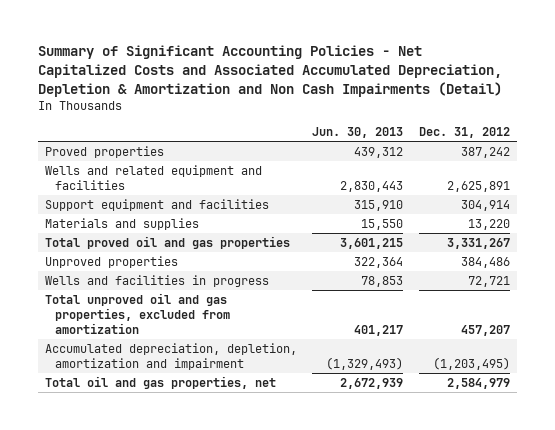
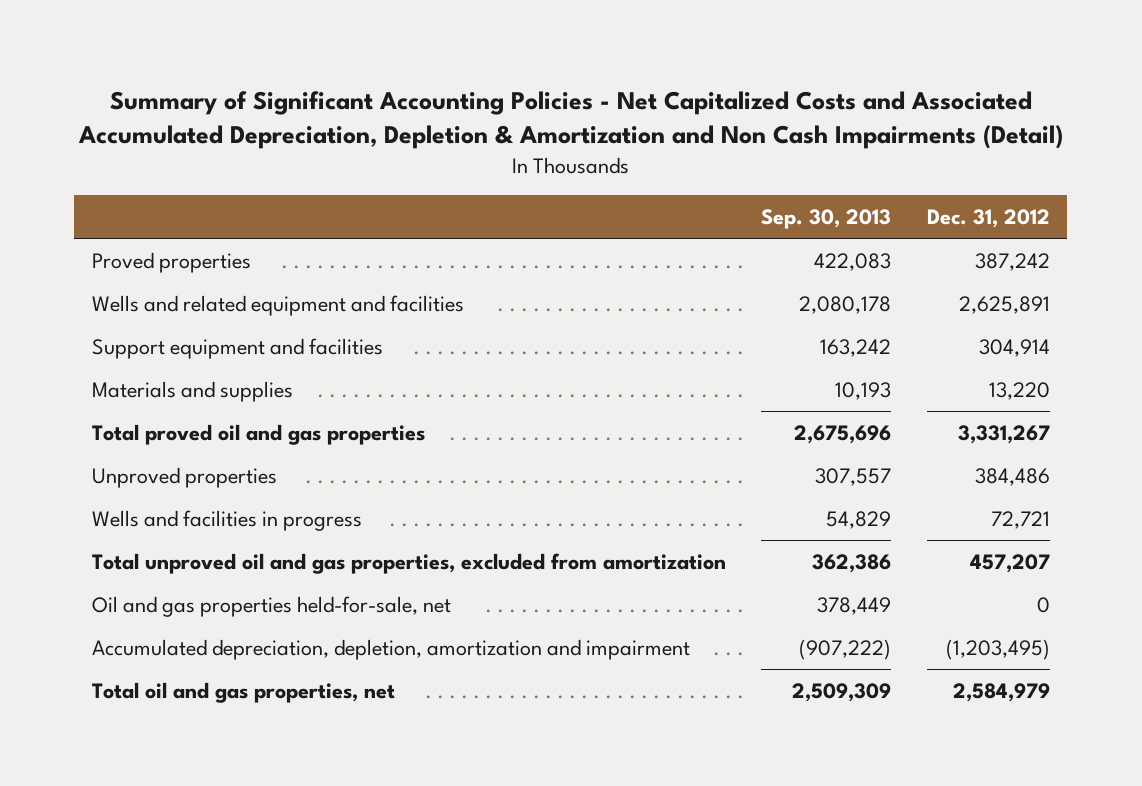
- | Jun. 30, 2013 | Dec. 31, 2012
+ | Sep. 30, 2013 | Dec. 31, 2012
+ Oil and gas properties held-for-sale, net | 378,449 | 0

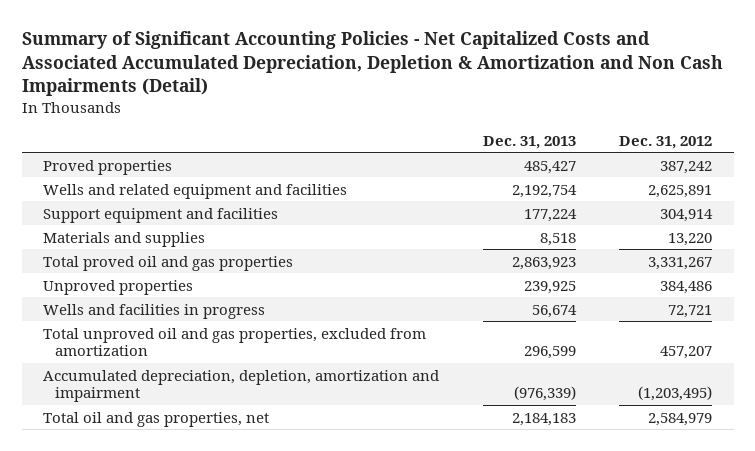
- | Sep. 30, 2013 | Dec. 31, 2012
+ | Dec. 31, 2013 | Dec. 31, 2012
- Oil and gas properties held-for-sale, net | 378,449 | 0

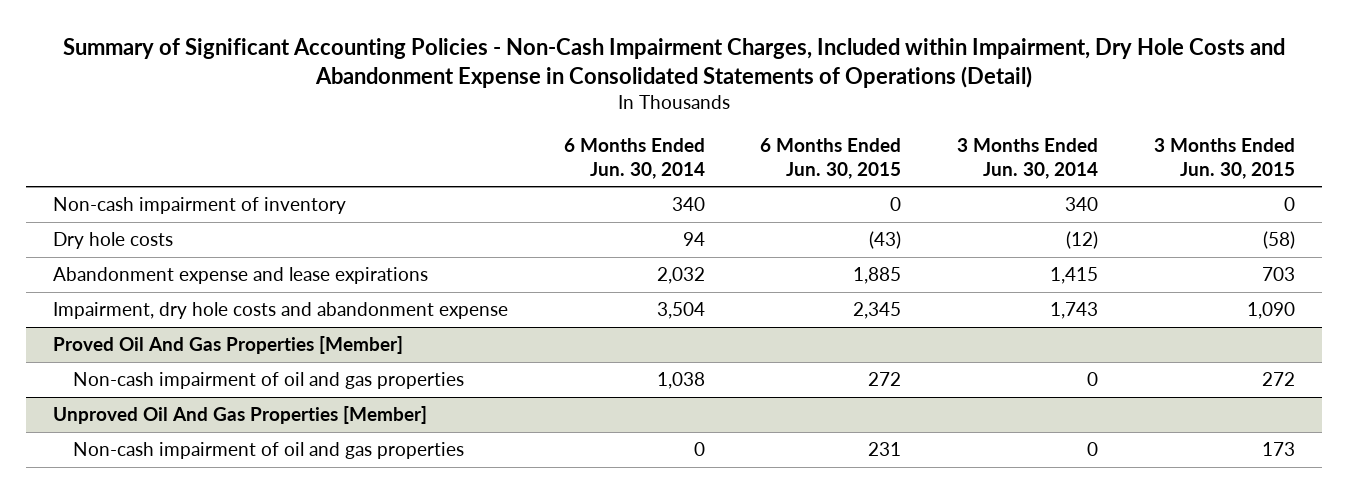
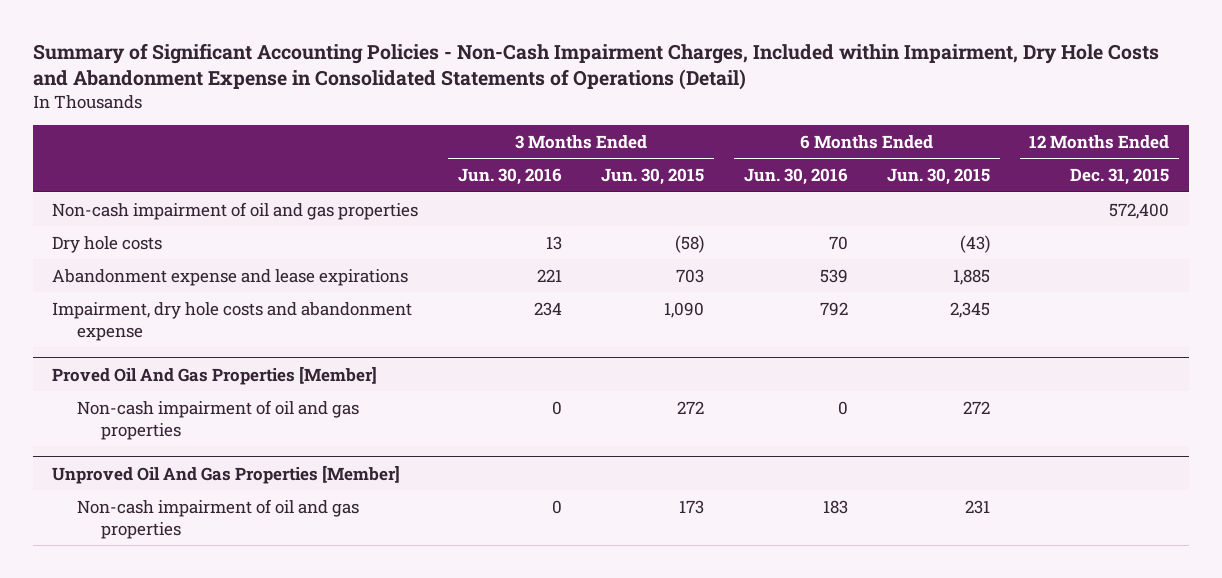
- | 6 Months Ended Jun. 30, 2014 | 6 Months Ended Jun. 30, 2015 | 3 Months Ended Jun. 30, 2014 | 3 Months Ended Jun. 30, 2015
+ | 3 Months Ended Jun. 30, 2016 | 3 Months Ended Jun. 30, 2015 | 6 Months Ended Jun. 30, 2016 | 6 Months Ended Jun. 30, 2015 | 12 Months Ended Dec. 31, 2015
- Non-cash impairment of inventory | 340 | 0 | 340 | 0
+ Non-cash impairment of oil and gas properties | | | | | 572,400

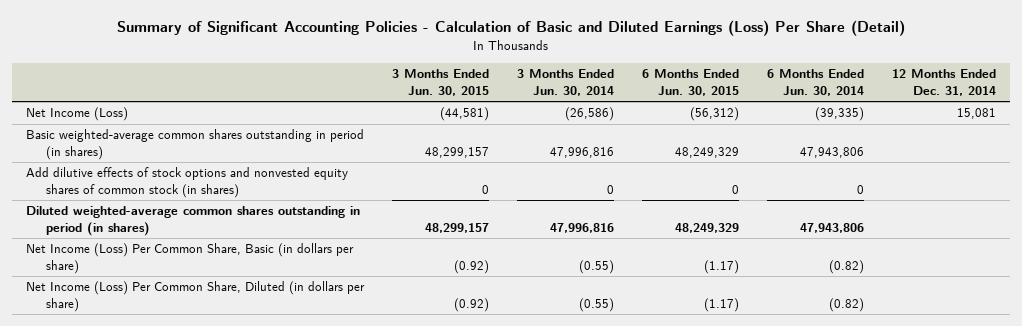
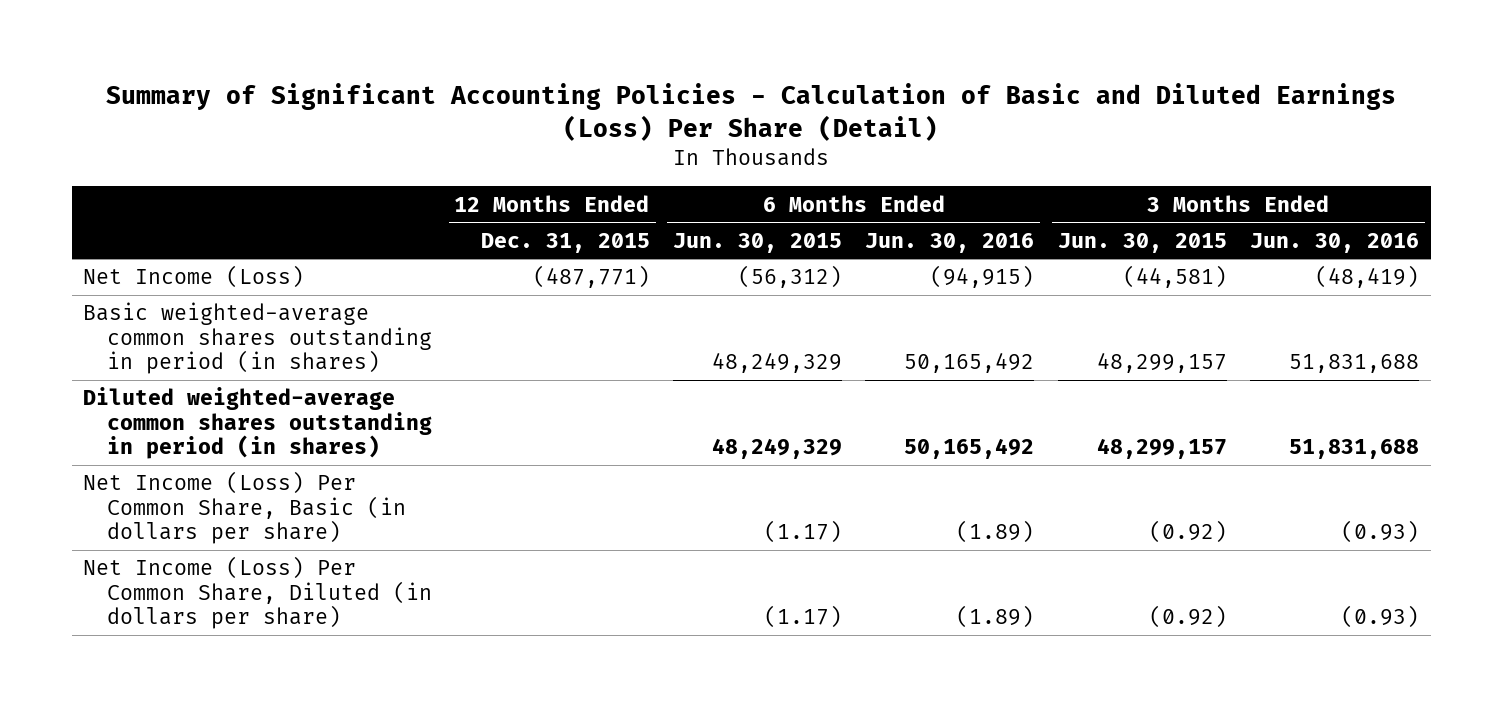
- | 3 Months Ended Jun. 30, 2015 | 3 Months Ended Jun. 30, 2014 | 6 Months Ended Jun. 30, 2015 | 6 Months Ended Jun. 30, 2014 | 12 Months Ended Dec. 31, 2014
+ | 12 Months Ended Dec. 31, 2015 | 6 Months Ended Jun. 30, 2015 | 6 Months Ended Jun. 30, 2016 | 3 Months Ended Jun. 30, 2015 | 3 Months Ended Jun. 30, 2016
- Add dilutive effects of stock options and nonvested equity shares of common stock (in shares) | 0 | 0 | 0 | 0 |

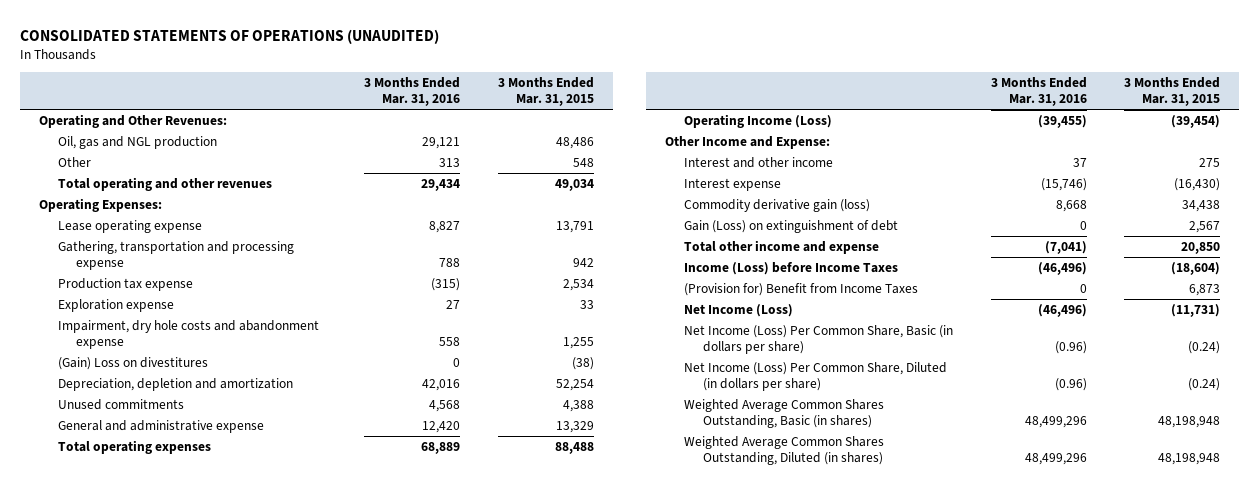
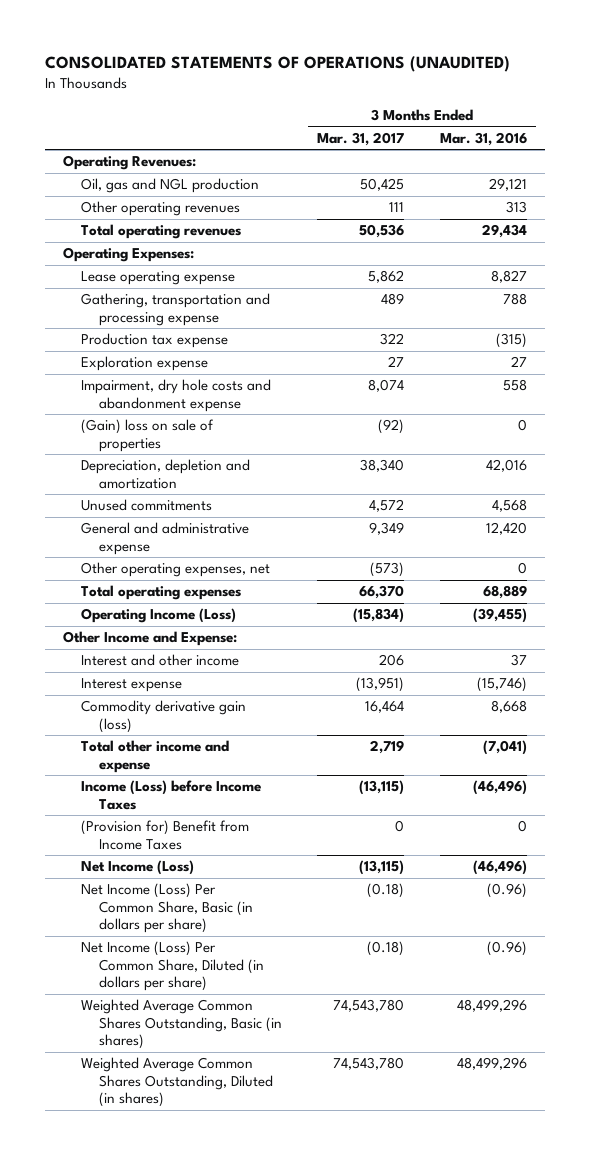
- | 3 Months Ended Mar. 31, 2016 | 3 Months Ended Mar. 31, 2015
+ | 3 Months Ended Mar. 31, 2017 | 3 Months Ended Mar. 31, 2016
- Operating and Other Revenues:
+ Operating Revenues:
- Other | 313 | 548
- Total operating and other revenues | 29,434 | 49,034
+ Other operating revenues | 111 | 313
+ Total operating revenues | 50,536 | 29,434
- (Gain) Loss on divestitures | 0 | (38)
+ (Gain) loss on sale of properties | (92) | 0
+ Other operating expenses, net | (573) | 0
- Gain (Loss) on extinguishment of debt | 0 | 2,567

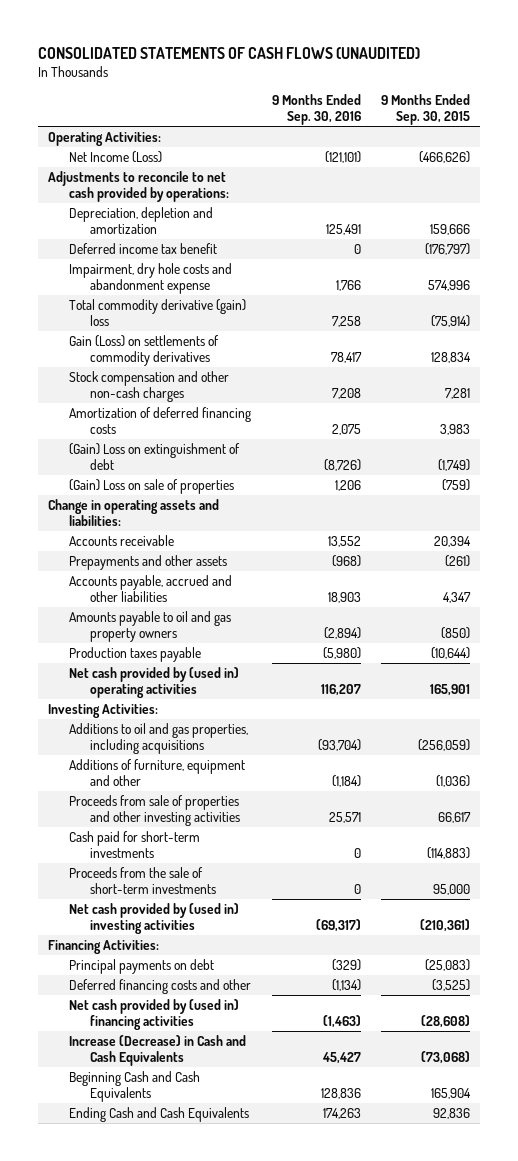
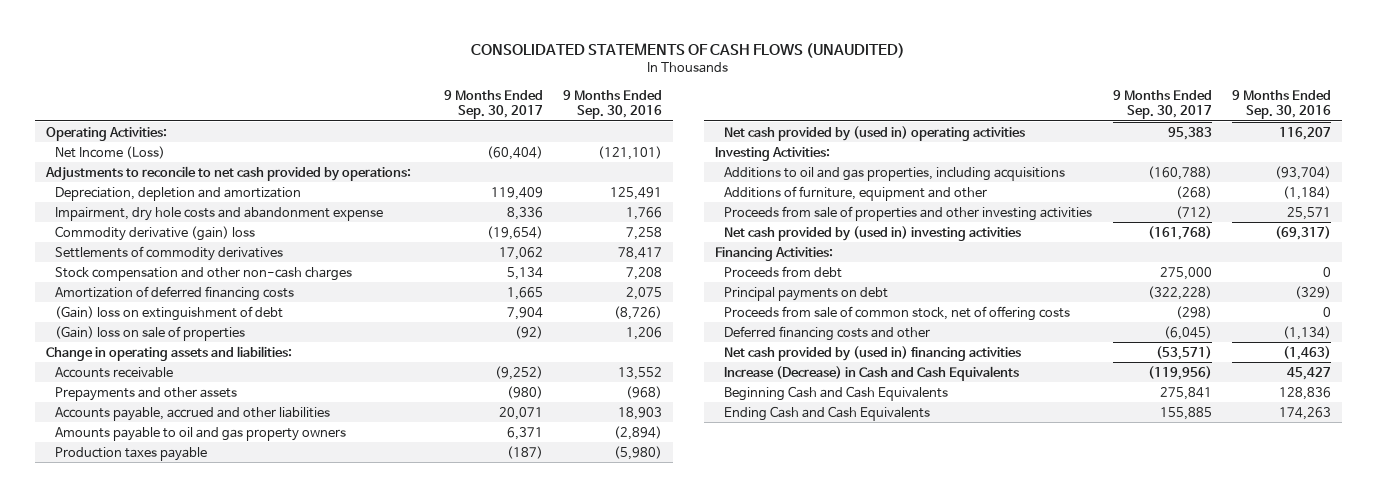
- | 9 Months Ended Sep. 30, 2016 | 9 Months Ended Sep. 30, 2015
+ | 9 Months Ended Sep. 30, 2017 | 9 Months Ended Sep. 30, 2016
- Deferred income tax benefit | 0 | (176,797)
- Total commodity derivative (gain) loss | 7,258 | (75,914)
- Gain (Loss) on settlements of commodity derivatives | 78,417 | 128,834
+ Commodity derivative (gain) loss | (19,654) | 7,258
+ Settlements of commodity derivatives | 17,062 | 78,417
- (Gain) Loss on extinguishment of debt | (8,726) | (1,749)
- (Gain) Loss on sale of properties | 1,206 | (759)
+ (Gain) loss on extinguishment of debt | 7,904 | (8,726)
+ (Gain) loss on sale of properties | (92) | 1,206
- Cash paid for short-term investments | 0 | (114,883)
- Proceeds from the sale of short-term investments | 0 | 95,000
+ Proceeds from debt | 275,000 | 0
+ Proceeds from sale of common stock, net of offering costs | (298) | 0

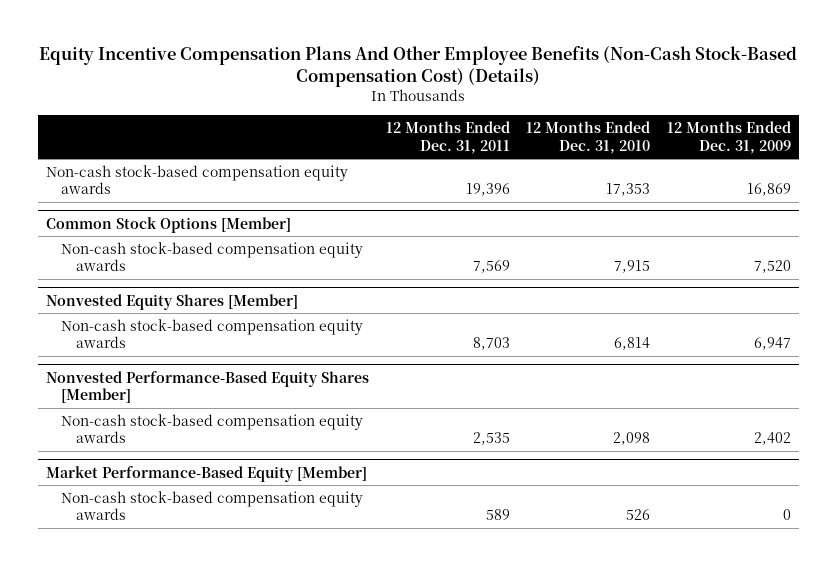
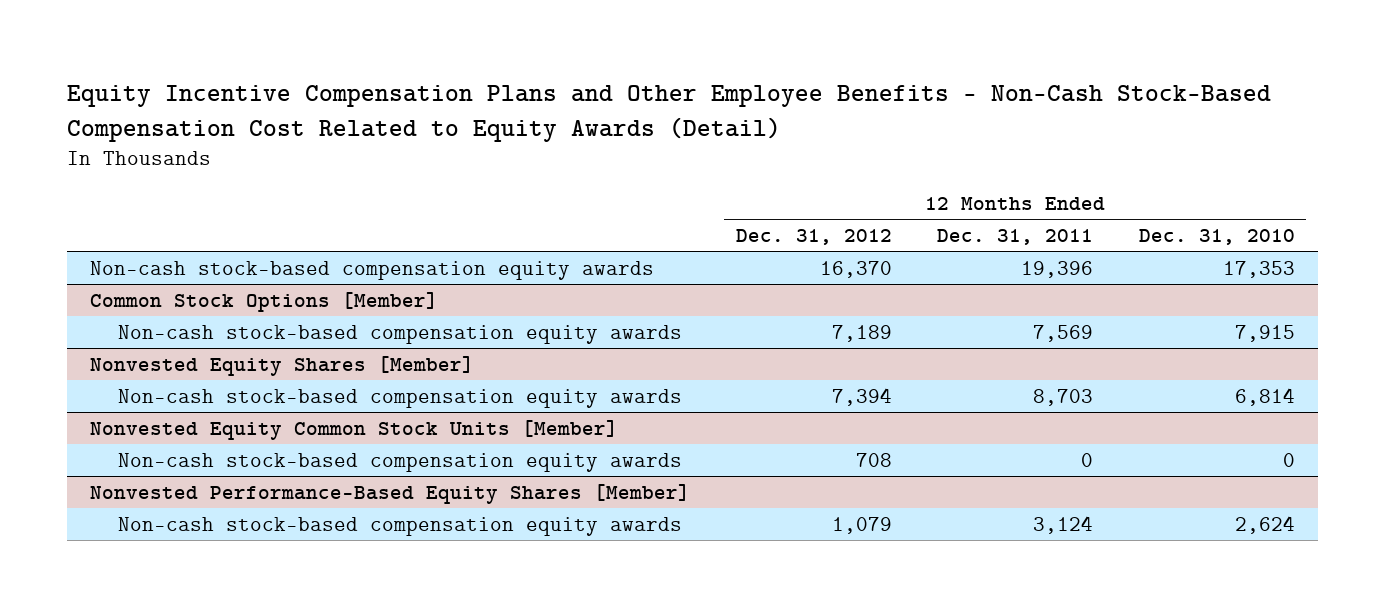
- Equity Incentive Compensation Plans And Other Employee Benefits (Non-Cash Stock-Based Compensation Cost) (Details)
+ Equity Incentive Compensation Plans and Other Employee Benefits - Non-Cash Stock-Based Compensation Cost Related to Equity Awards (Detail)
- | 12 Months Ended Dec. 31, 2011 | 12 Months Ended Dec. 31, 2010 | 12 Months Ended Dec. 31, 2009
+ | 12 Months Ended Dec. 31, 2012 | 12 Months Ended Dec. 31, 2011 | 12 Months Ended Dec. 31, 2010
+ Nonvested Equity Common Stock Units [Member]
+ Non-cash stock-based compensation equity awards | 708 | 0 | 0
@ Nonvested Performance-Based Equity Shares [Member]
- Non-cash stock-based compensation equity awards | 2,535 | 2,098 | 2,402
- Market Performance-Based Equity [Member]
- Non-cash stock-based compensation equity awards | 589 | 526 | 0
@ Nonvested Performance-Based Equity Shares [Member]
+ Non-cash stock-based compensation equity awards | 1,079 | 3,124 | 2,624

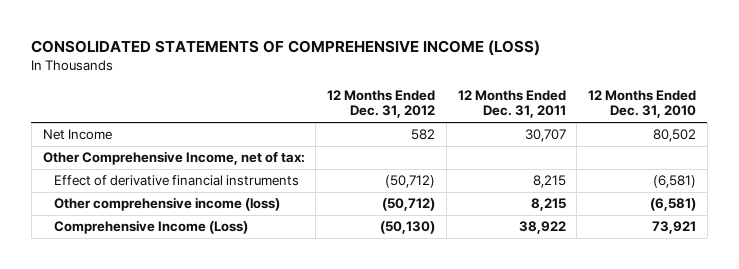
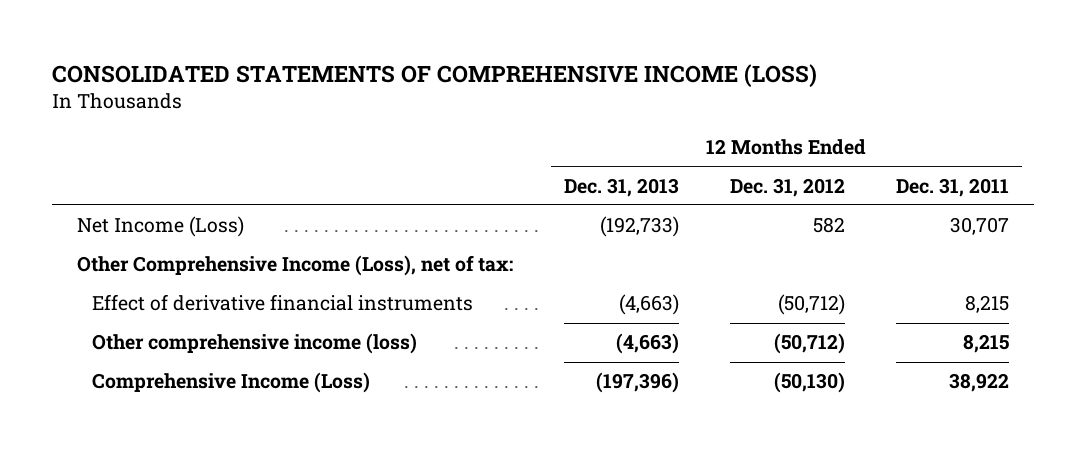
- | 12 Months Ended Dec. 31, 2012 | 12 Months Ended Dec. 31, 2011 | 12 Months Ended Dec. 31, 2010
+ | 12 Months Ended Dec. 31, 2013 | 12 Months Ended Dec. 31, 2012 | 12 Months Ended Dec. 31, 2011
- Net Income | 582 | 30,707 | 80,502
- Other Comprehensive Income, net of tax:
+ Net Income (Loss) | (192,733) | 582 | 30,707
+ Other Comprehensive Income (Loss), net of tax:

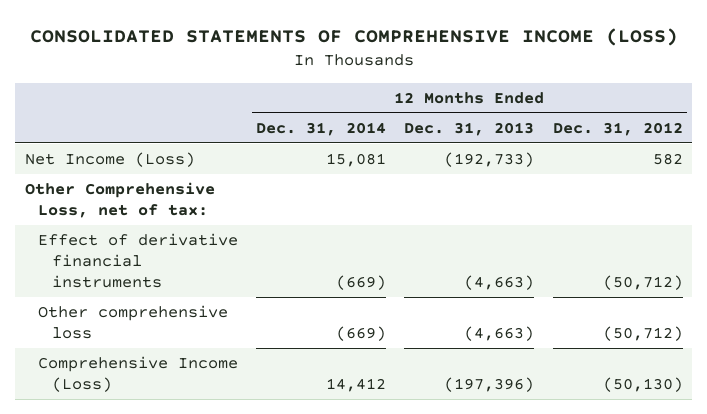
- | 12 Months Ended Dec. 31, 2013 | 12 Months Ended Dec. 31, 2012 | 12 Months Ended Dec. 31, 2011
+ | 12 Months Ended Dec. 31, 2014 | 12 Months Ended Dec. 31, 2013 | 12 Months Ended Dec. 31, 2012
- Other Comprehensive Income (Loss), net of tax:
+ Other Comprehensive Loss, net of tax:
- Other comprehensive income (loss) | (4,663) | (50,712) | 8,215
+ Other comprehensive loss | (669) | (4,663) | (50,712)

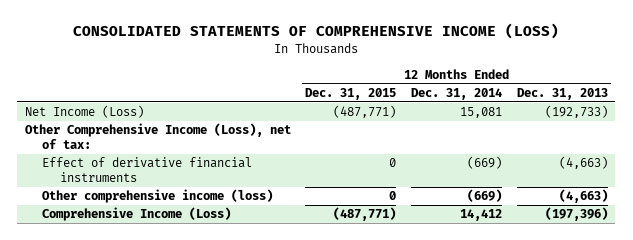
- | 12 Months Ended Dec. 31, 2014 | 12 Months Ended Dec. 31, 2013 | 12 Months Ended Dec. 31, 2012
+ | 12 Months Ended Dec. 31, 2015 | 12 Months Ended Dec. 31, 2014 | 12 Months Ended Dec. 31, 2013
- Other Comprehensive Loss, net of tax:
+ Other Comprehensive Income (Loss), net of tax:
- Other comprehensive loss | (669) | (4,663) | (50,712)
+ Other comprehensive income (loss) | 0 | (669) | (4,663)

